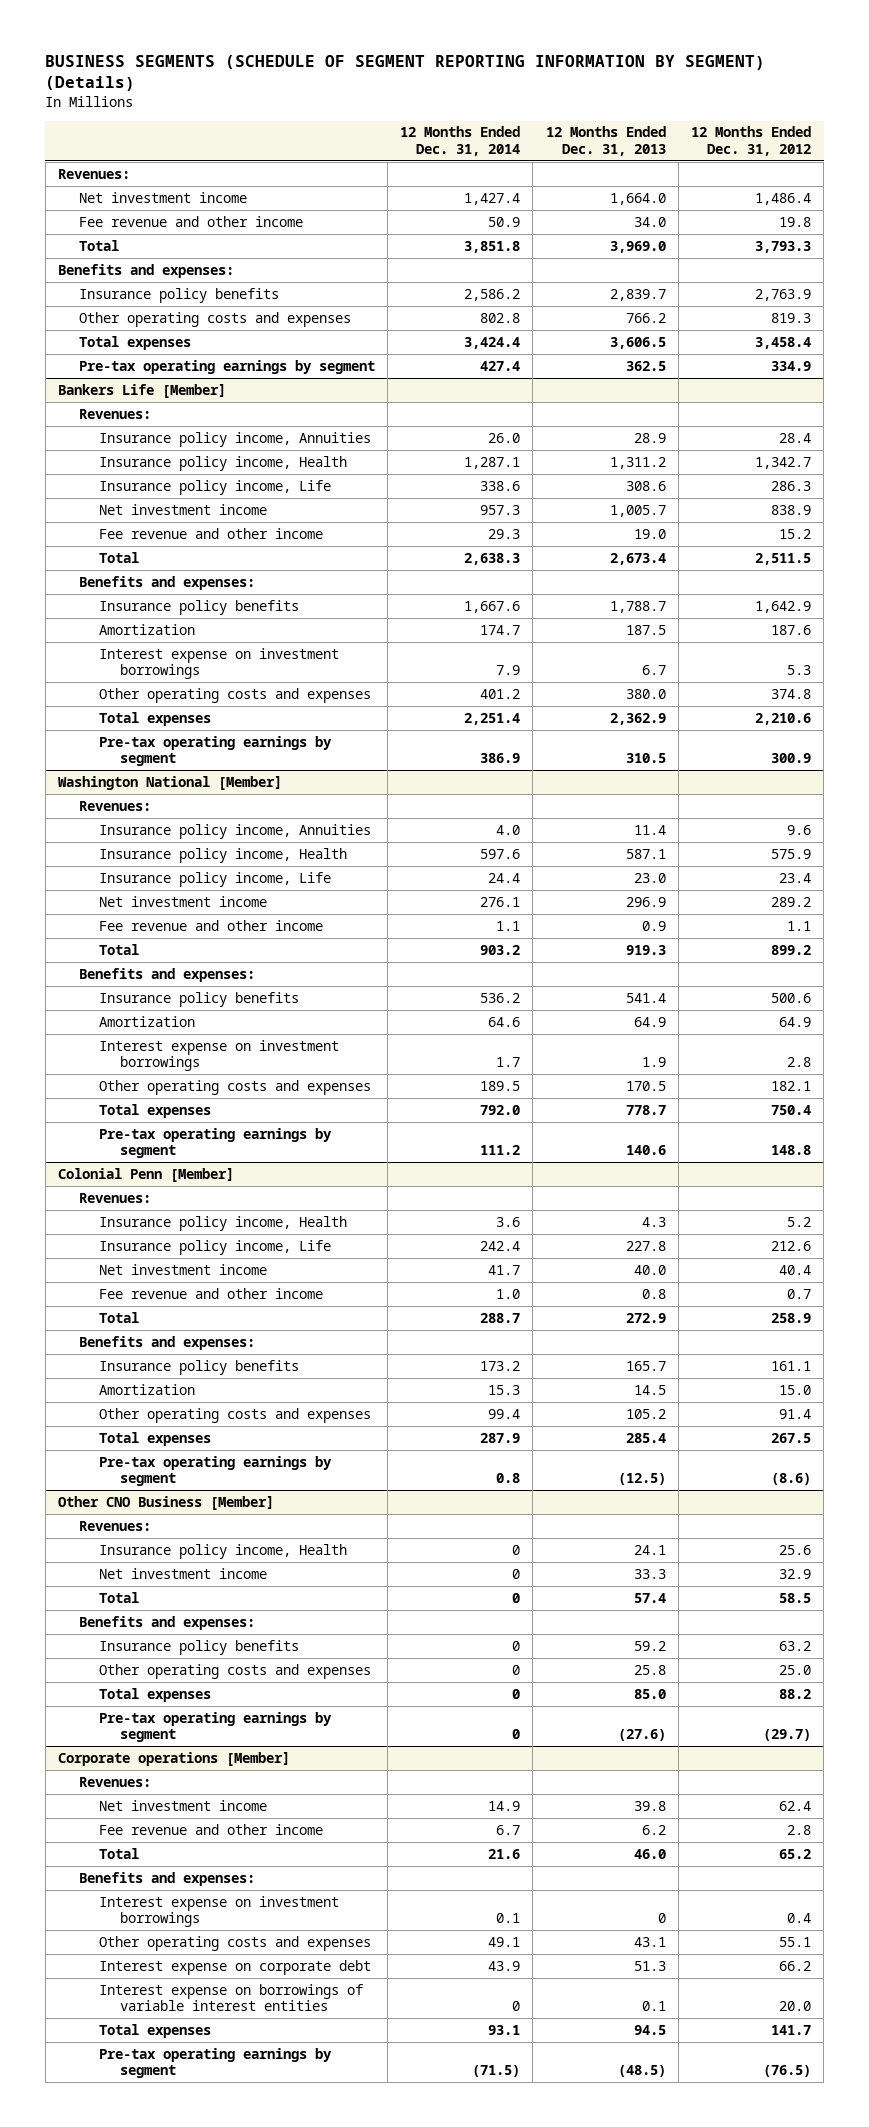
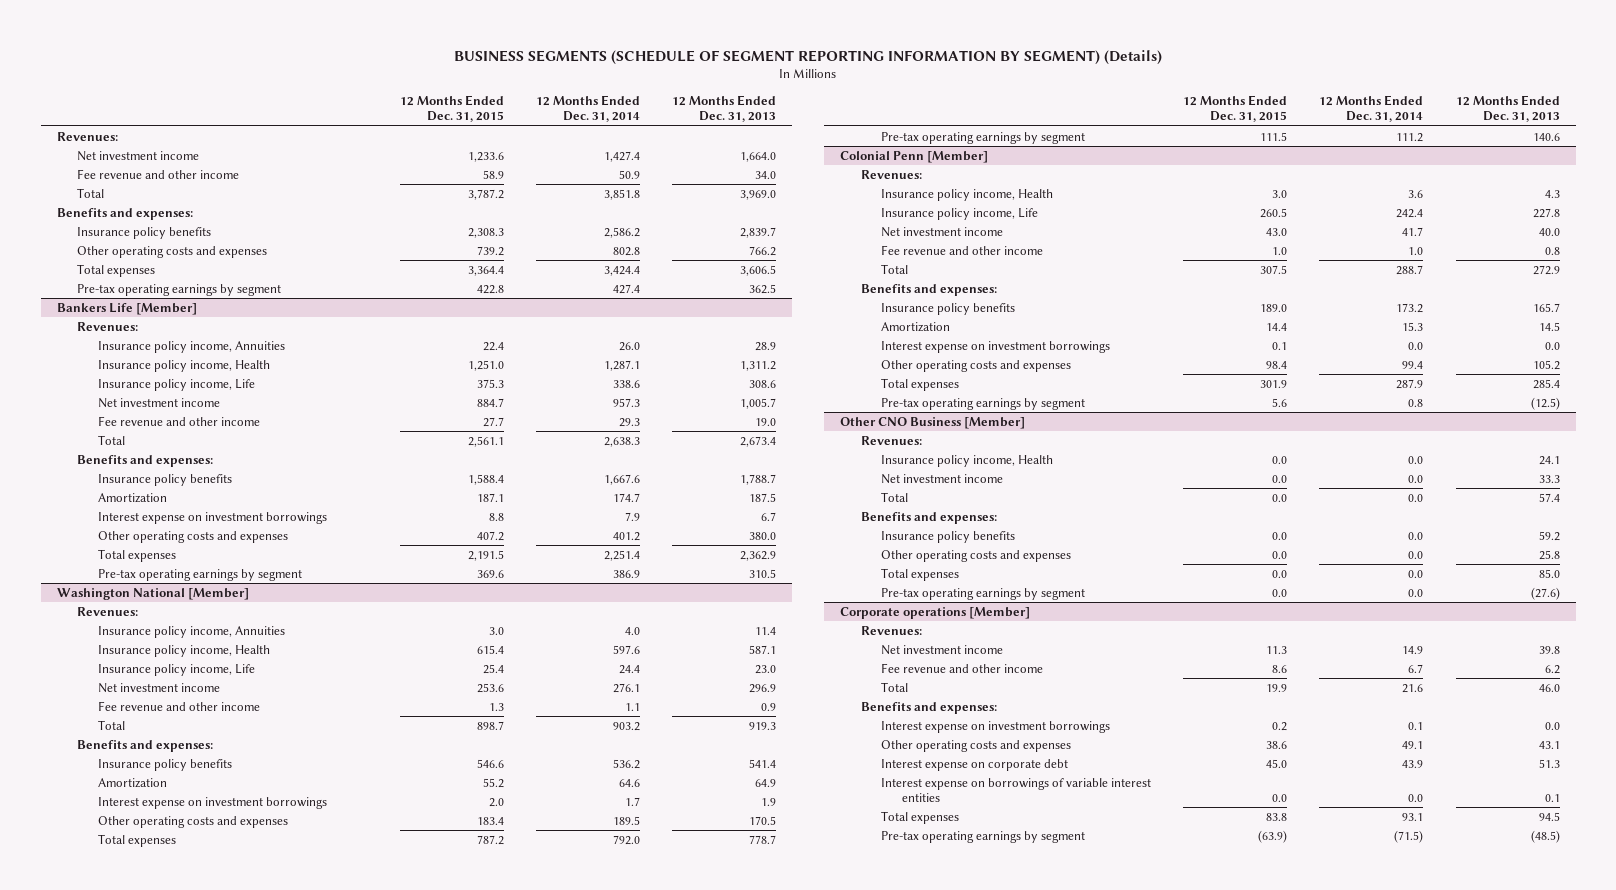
- | 12 Months Ended Dec. 31, 2014 | 12 Months Ended Dec. 31, 2013 | 12 Months Ended Dec. 31, 2012
+ | 12 Months Ended Dec. 31, 2015 | 12 Months Ended Dec. 31, 2014 | 12 Months Ended Dec. 31, 2013
@ Colonial Penn [Member]
+ Interest expense on investment borrowings | 0.1 | 0.0 | 0.0
@ Other CNO Business [Member]
- Insurance policy income, Health | 0 | 24.1 | 25.6
- Net investment income | 0 | 33.3 | 32.9
- Total | 0 | 57.4 | 58.5
+ Insurance policy income, Health | 0.0 | 0.0 | 24.1
+ Net investment income | 0.0 | 0.0 | 33.3
+ Total | 0.0 | 0.0 | 57.4
- Insurance policy benefits | 0 | 59.2 | 63.2
- Other operating costs and expenses | 0 | 25.8 | 25.0
- Total expenses | 0 | 85.0 | 88.2
- Pre-tax operating earnings by segment | 0 | (27.6) | (29.7)
+ Insurance policy benefits | 0.0 | 0.0 | 59.2
+ Other operating costs and expenses | 0.0 | 0.0 | 25.8
+ Total expenses | 0.0 | 0.0 | 85.0
+ Pre-tax operating earnings by segment | 0.0 | 0.0 | (27.6)
@ Corporate operations [Member]
- Interest expense on investment borrowings | 0.1 | 0 | 0.4
+ Interest expense on investment borrowings | 0.2 | 0.1 | 0.0
- Interest expense on borrowings of variable interest entities | 0 | 0.1 | 20.0
+ Interest expense on borrowings of variable interest entities | 0.0 | 0.0 | 0.1

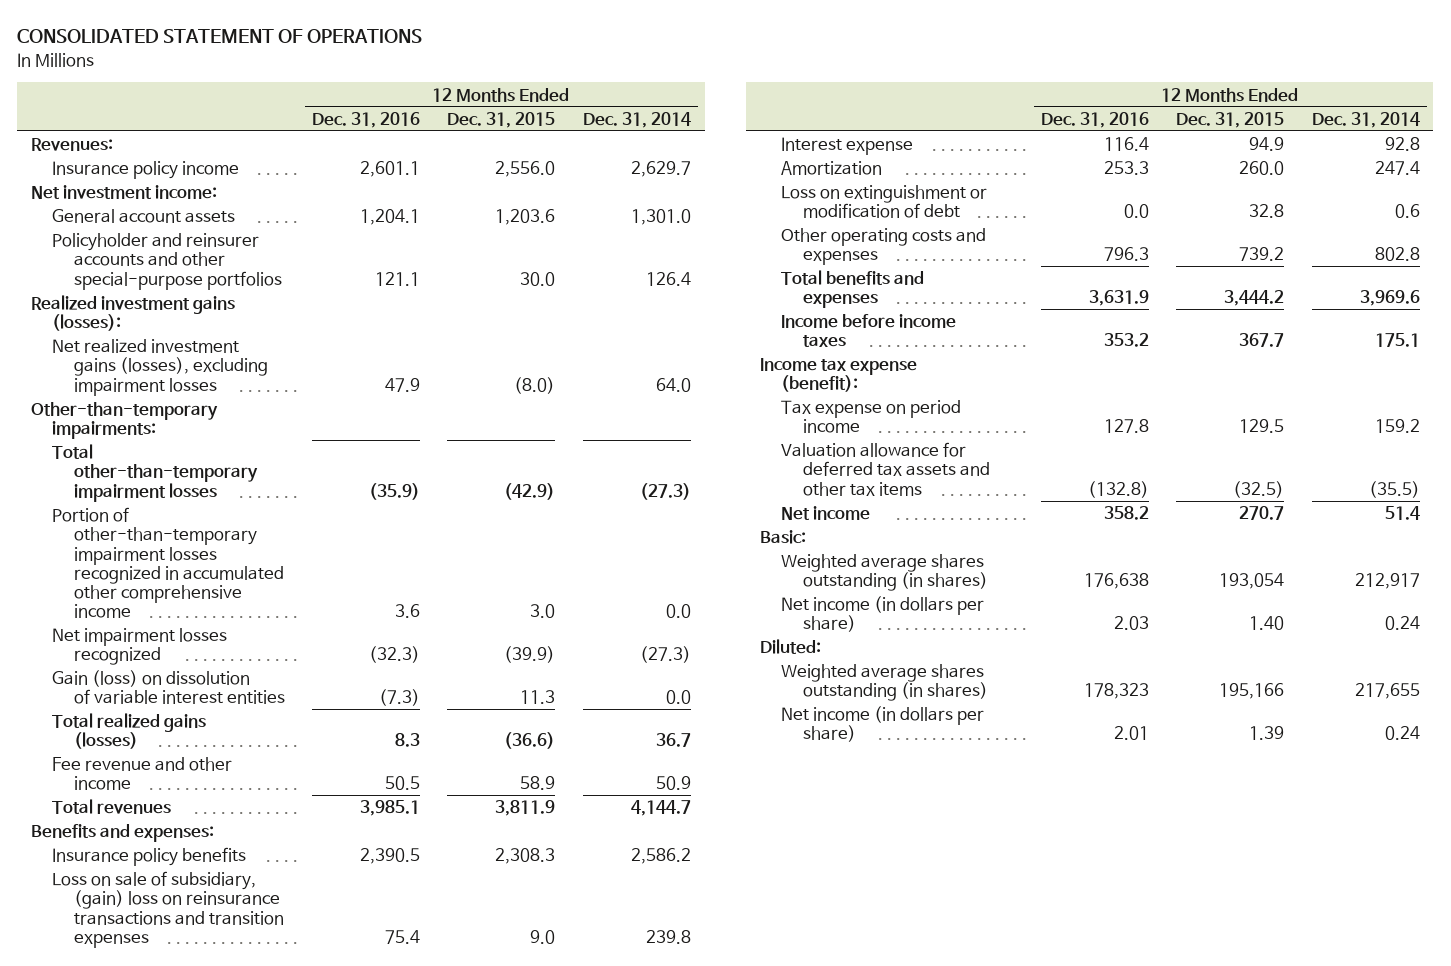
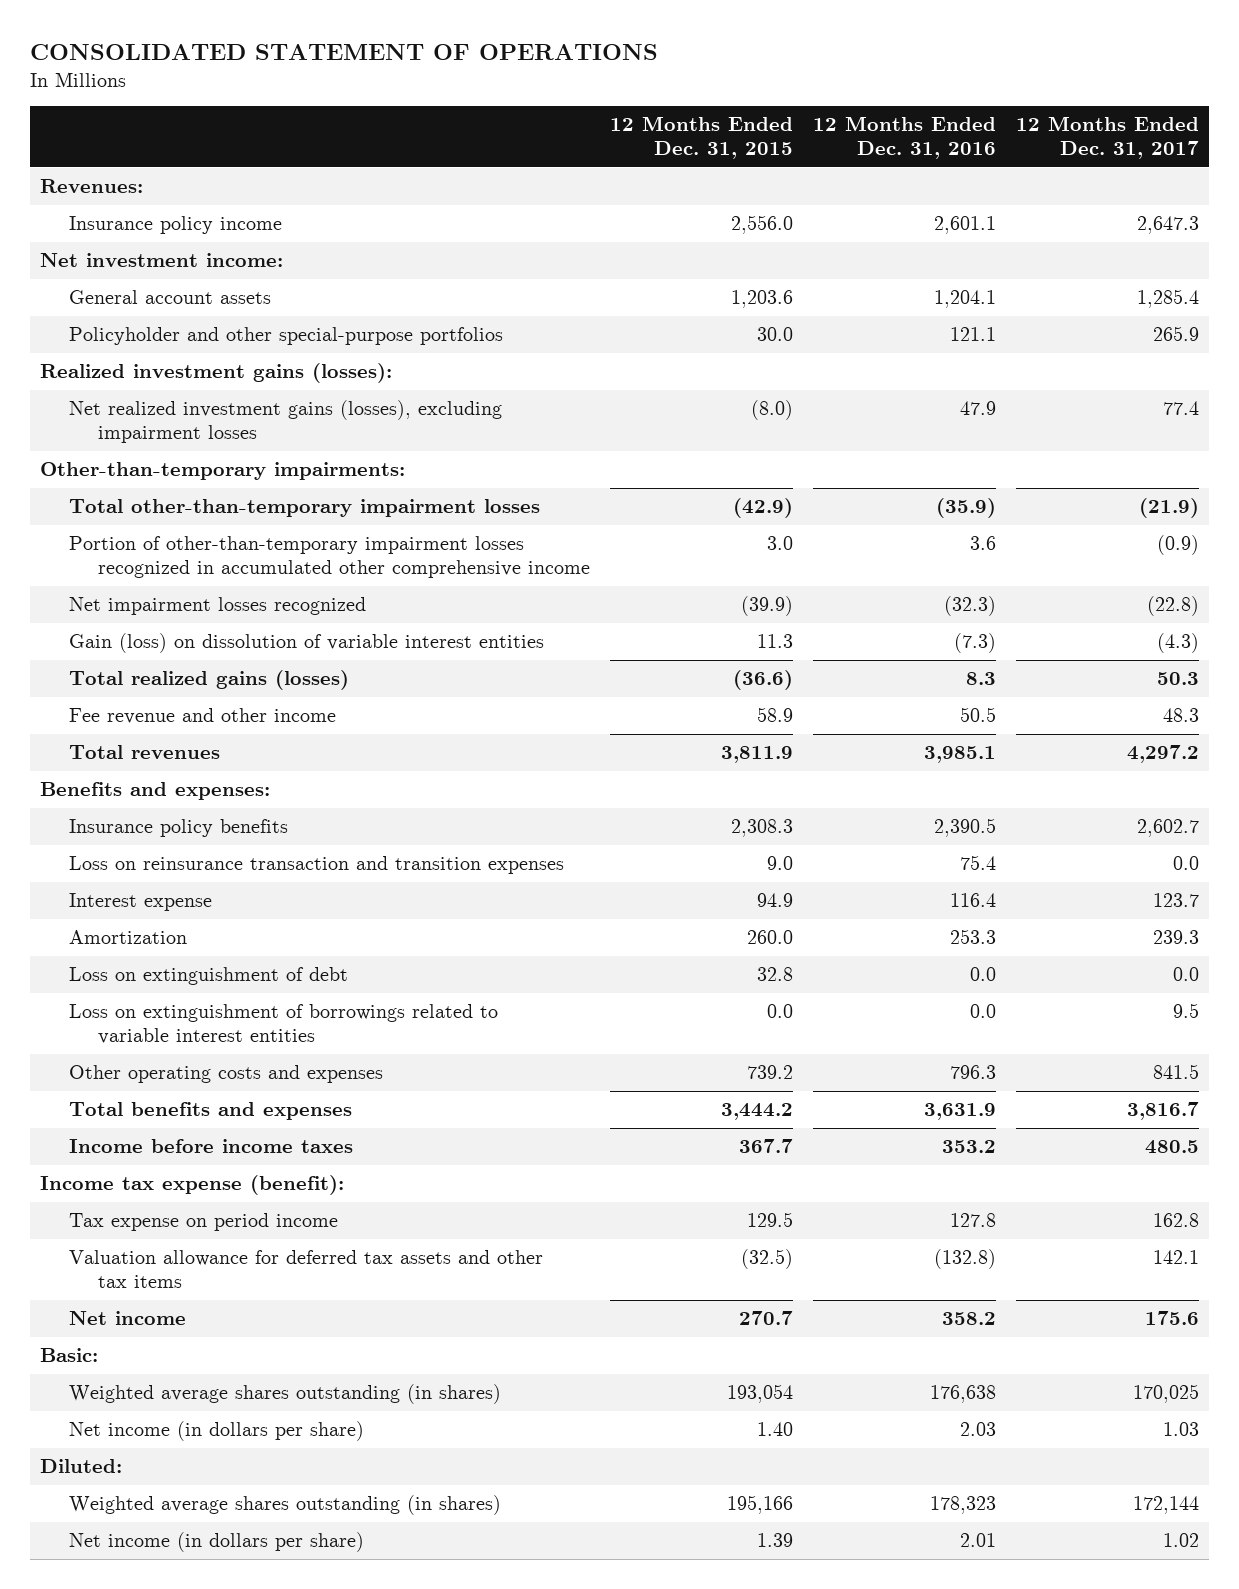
- | 12 Months Ended Dec. 31, 2016 | 12 Months Ended Dec. 31, 2015 | 12 Months Ended Dec. 31, 2014
+ | 12 Months Ended Dec. 31, 2015 | 12 Months Ended Dec. 31, 2016 | 12 Months Ended Dec. 31, 2017
- Policyholder and reinsurer accounts and other special-purpose portfolios | 121.1 | 30.0 | 126.4
+ Policyholder and other special-purpose portfolios | 30.0 | 121.1 | 265.9
- Loss on sale of subsidiary, (gain) loss on reinsurance transactions and transition expenses | 75.4 | 9.0 | 239.8
+ Loss on reinsurance transaction and transition expenses | 9.0 | 75.4 | 0.0
- Loss on extinguishment or modification of debt | 0.0 | 32.8 | 0.6
+ Loss on extinguishment of debt | 32.8 | 0.0 | 0.0
+ Loss on extinguishment of borrowings related to variable interest entities | 0.0 | 0.0 | 9.5

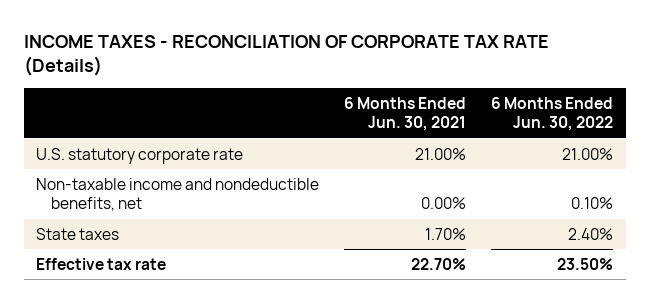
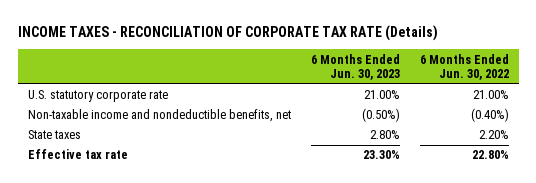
- | 6 Months Ended Jun. 30, 2021 | 6 Months Ended Jun. 30, 2022
+ | 6 Months Ended Jun. 30, 2023 | 6 Months Ended Jun. 30, 2022
- Non-taxable income and nondeductible benefits, net | 0.00% | 0.10%
- State taxes | 1.70% | 2.40%
- Effective tax rate | 22.70% | 23.50%
+ Non-taxable income and nondeductible benefits, net | (0.50%) | (0.40%)
+ State taxes | 2.80% | 2.20%
+ Effective tax rate | 23.30% | 22.80%

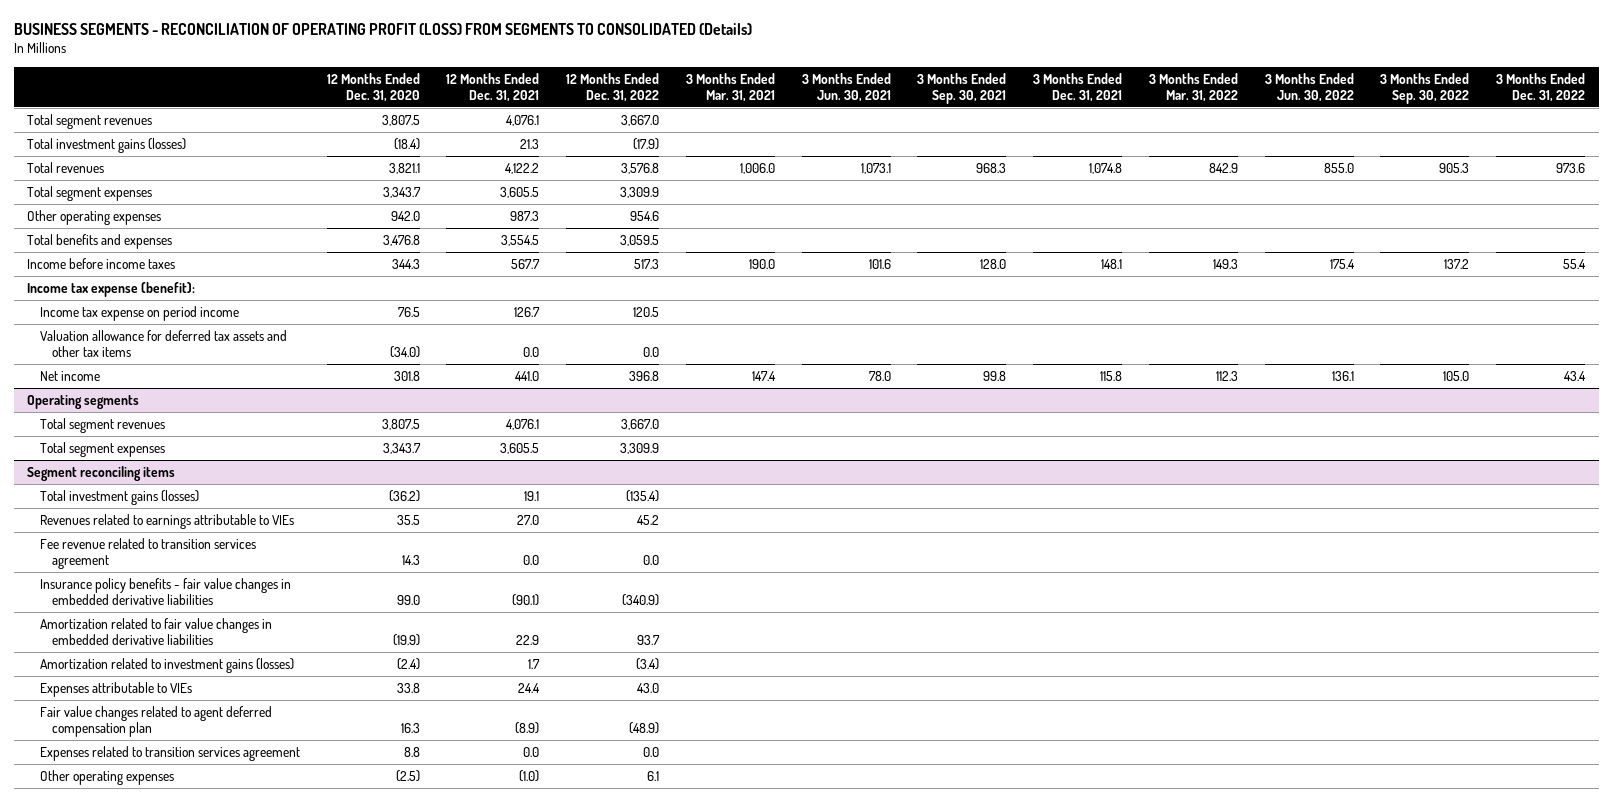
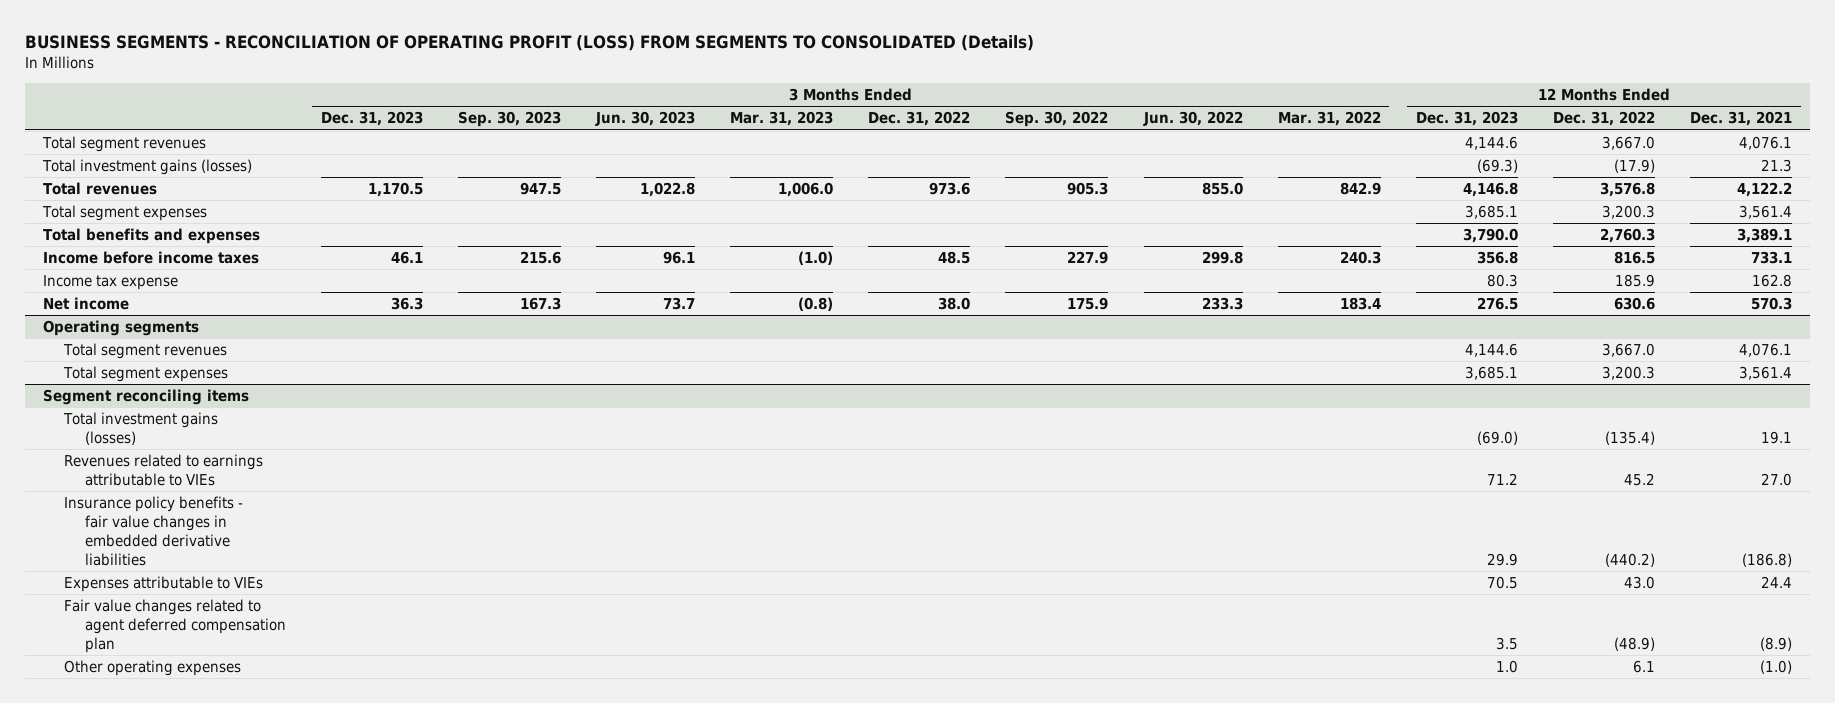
- | 12 Months Ended Dec. 31, 2020 | 12 Months Ended Dec. 31, 2021 | 12 Months Ended Dec. 31, 2022 | 3 Months Ended Mar. 31, 2021 | 3 Months Ended Jun. 30, 2021 | 3 Months Ended Sep. 30, 2021 | 3 Months Ended Dec. 31, 2021 | 3 Months Ended Mar. 31, 2022 | 3 Months Ended Jun. 30, 2022 | 3 Months Ended Sep. 30, 2022 | 3 Months Ended Dec. 31, 2022
+ | 3 Months Ended Dec. 31, 2023 | 3 Months Ended Sep. 30, 2023 | 3 Months Ended Jun. 30, 2023 | 3 Months Ended Mar. 31, 2023 | 3 Months Ended Dec. 31, 2022 | 3 Months Ended Sep. 30, 2022 | 3 Months Ended Jun. 30, 2022 | 3 Months Ended Mar. 31, 2022 | 12 Months Ended Dec. 31, 2023 | 12 Months Ended Dec. 31, 2022 | 12 Months Ended Dec. 31, 2021
- Total segment expenses | 3,343.7 | 3,605.5 | 3,309.9 | | | | | | | |
- Other operating expenses | 942.0 | 987.3 | 954.6 | | | | | | | |
- Total benefits and expenses | 3,476.8 | 3,554.5 | 3,059.5 | | | | | | | |
- Income before income taxes | 344.3 | 567.7 | 517.3 | 190.0 | 101.6 | 128.0 | 148.1 | 149.3 | 175.4 | 137.2 | 55.4
- Income tax expense (benefit):
- Income tax expense on period income | 76.5 | 126.7 | 120.5 | | | | | | | |
- Valuation allowance for deferred tax assets and other tax items | (34.0) | 0.0 | 0.0 | | | | | | | |
- Net income | 301.8 | 441.0 | 396.8 | 147.4 | 78.0 | 99.8 | 115.8 | 112.3 | 136.1 | 105.0 | 43.4
+ Total segment expenses | | | | | | | | | 3,685.1 | 3,200.3 | 3,561.4
+ Total benefits and expenses | | | | | | | | | 3,790.0 | 2,760.3 | 3,389.1
+ Income before income taxes | 46.1 | 215.6 | 96.1 | (1.0) | 48.5 | 227.9 | 299.8 | 240.3 | 356.8 | 816.5 | 733.1
+ Income tax expense | | | | | | | | | 80.3 | 185.9 | 162.8
+ Net income | 36.3 | 167.3 | 73.7 | (0.8) | 38.0 | 175.9 | 233.3 | 183.4 | 276.5 | 630.6 | 570.3
@ Operating segments
- Total segment expenses | 3,343.7 | 3,605.5 | 3,309.9 | | | | | | | |
+ Total segment expenses | | | | | | | | | 3,685.1 | 3,200.3 | 3,561.4
@ Segment reconciling items
- Fee revenue related to transition services agreement | 14.3 | 0.0 | 0.0 | | | | | | | |
- Insurance policy benefits - fair value changes in embedded derivative liabilities | 99.0 | (90.1) | (340.9) | | | | | | | |
- Amortization related to fair value changes in embedded derivative liabilities | (19.9) | 22.9 | 93.7 | | | | | | | |
- Amortization related to investment gains (losses) | (2.4) | 1.7 | (3.4) | | | | | | | |
+ Insurance policy benefits - fair value changes in embedded derivative liabilities | | | | | | | | | 29.9 | (440.2) | (186.8)
- Expenses related to transition services agreement | 8.8 | 0.0 | 0.0 | | | | | | | |

